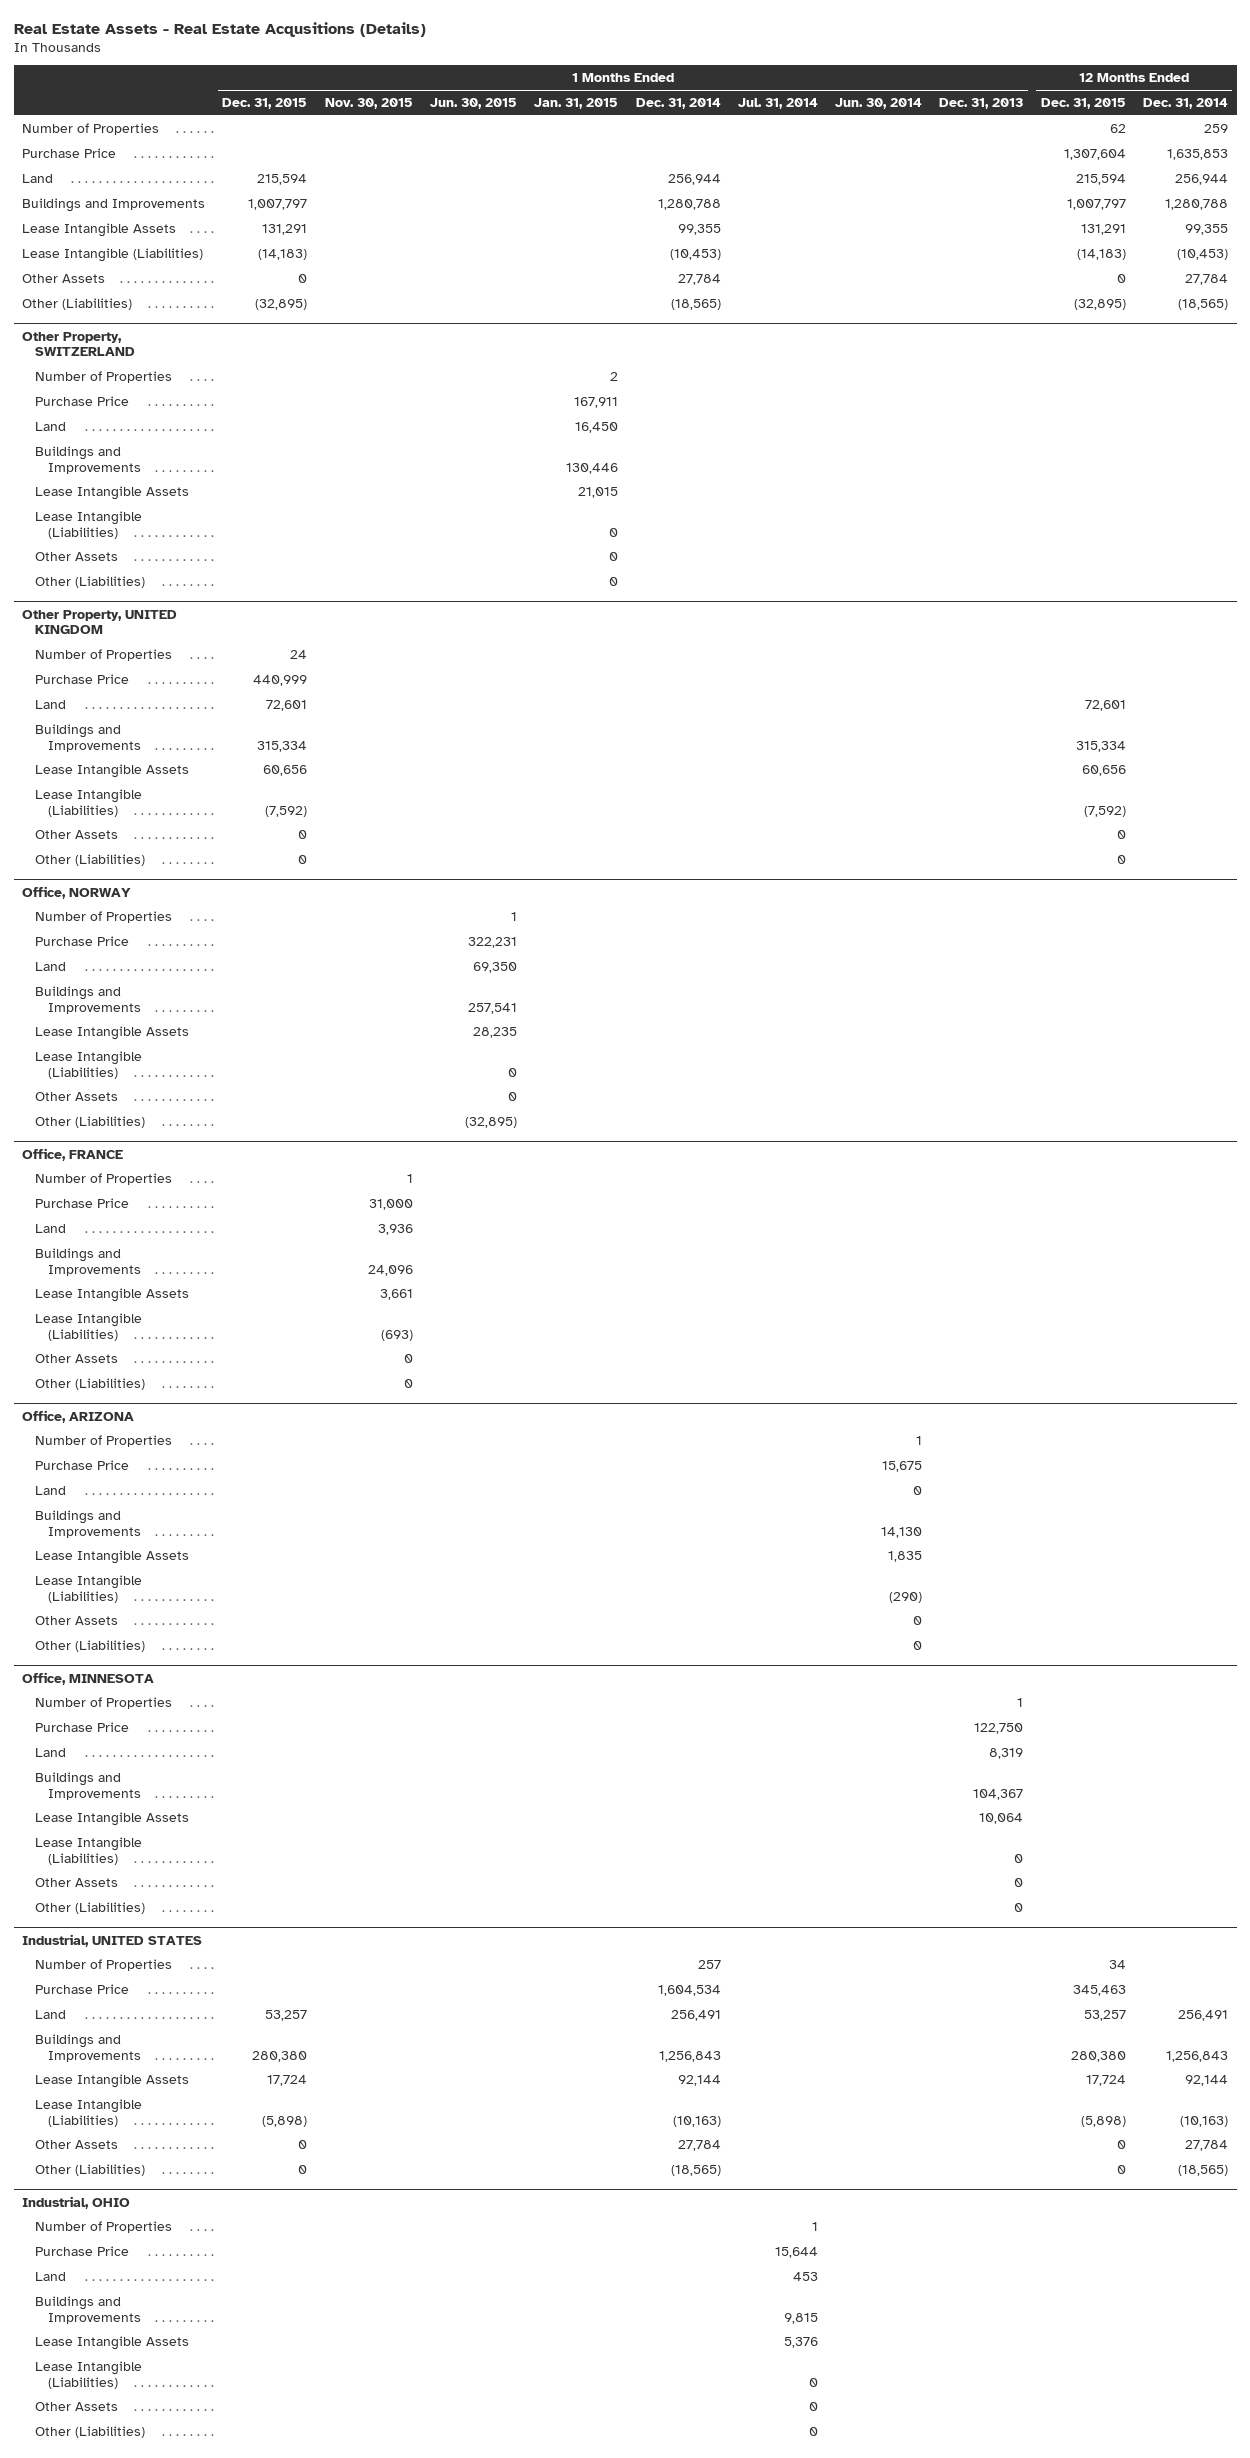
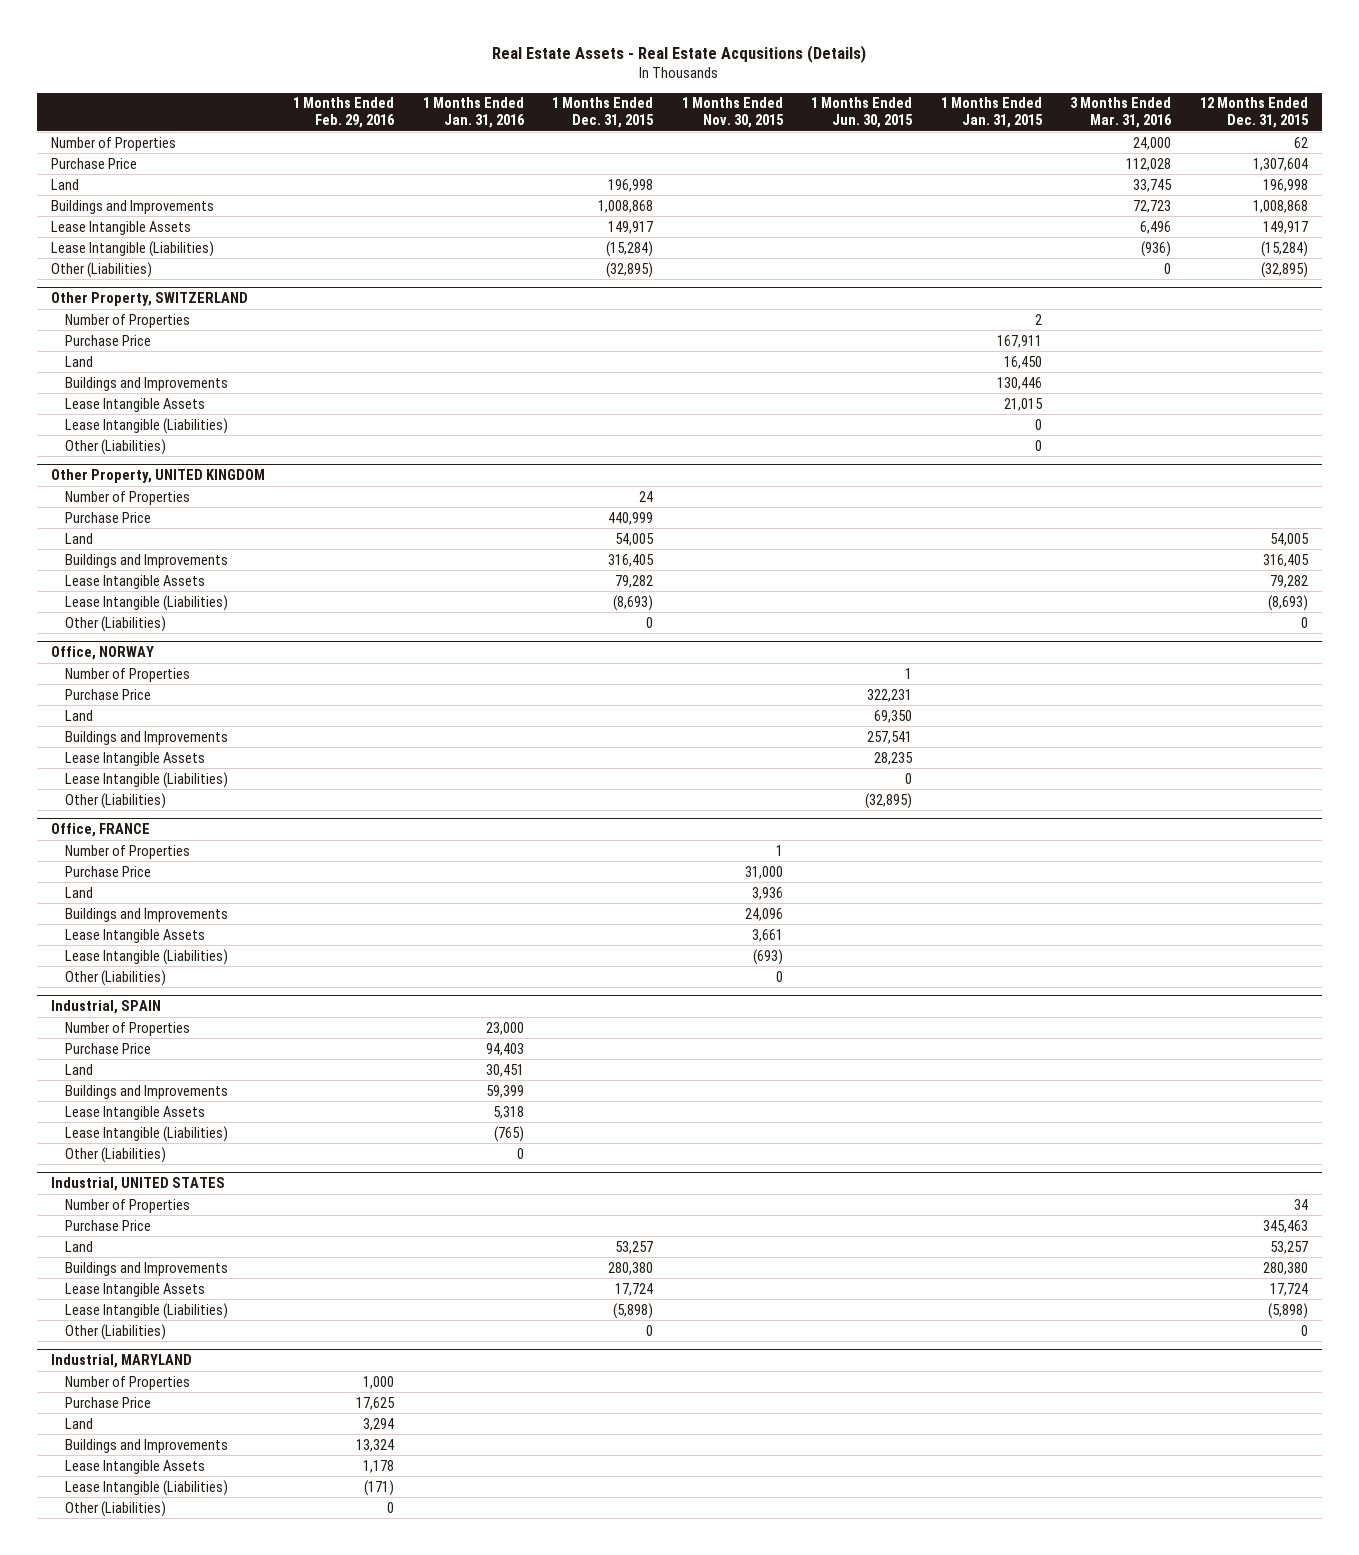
- | 1 Months Ended Dec. 31, 2015 | 1 Months Ended Nov. 30, 2015 | 1 Months Ended Jun. 30, 2015 | 1 Months Ended Jan. 31, 2015 | 1 Months Ended Dec. 31, 2014 | 1 Months Ended Jul. 31, 2014 | 1 Months Ended Jun. 30, 2014 | 1 Months Ended Dec. 31, 2013 | 12 Months Ended Dec. 31, 2015 | 12 Months Ended Dec. 31, 2014
+ | 1 Months Ended Feb. 29, 2016 | 1 Months Ended Jan. 31, 2016 | 1 Months Ended Dec. 31, 2015 | 1 Months Ended Nov. 30, 2015 | 1 Months Ended Jun. 30, 2015 | 1 Months Ended Jan. 31, 2015 | 3 Months Ended Mar. 31, 2016 | 12 Months Ended Dec. 31, 2015
- Land | 215,594 | | | | 256,944 | | | | 215,594 | 256,944
- Buildings and Improvements | 1,007,797 | | | | 1,280,788 | | | | 1,007,797 | 1,280,788
- Lease Intangible Assets | 131,291 | | | | 99,355 | | | | 131,291 | 99,355
- Lease Intangible (Liabilities) | (14,183) | | | | (10,453) | | | | (14,183) | (10,453)
- Other Assets | 0 | | | | 27,784 | | | | 0 | 27,784
+ Land | | | 196,998 | | | | 33,745 | 196,998
+ Buildings and Improvements | | | 1,008,868 | | | | 72,723 | 1,008,868
+ Lease Intangible Assets | | | 149,917 | | | | 6,496 | 149,917
+ Lease Intangible (Liabilities) | | | (15,284) | | | | (936) | (15,284)
@ Other Property, SWITZERLAND
- Other Assets | | | | 0 | | | | | |
@ Other Property, UNITED KINGDOM
- Land | 72,601 | | | | | | | | 72,601 |
- Buildings and Improvements | 315,334 | | | | | | | | 315,334 |
- Lease Intangible Assets | 60,656 | | | | | | | | 60,656 |
- Lease Intangible (Liabilities) | (7,592) | | | | | | | | (7,592) |
- Other Assets | 0 | | | | | | | | 0 |
+ Land | | | 54,005 | | | | | 54,005
+ Buildings and Improvements | | | 316,405 | | | | | 316,405
+ Lease Intangible Assets | | | 79,282 | | | | | 79,282
+ Lease Intangible (Liabilities) | | | (8,693) | | | | | (8,693)
@ Office, NORWAY
- Other Assets | | | 0 | | | | | | |
@ Office, FRANCE
- Other Assets | | 0 | | | | | | | |
- Office, ARIZONA
- Number of Properties | | | | | | | 1 | | |
- Purchase Price | | | | | | | 15,675 | | |
- Land | | | | | | | 0 | | |
- Buildings and Improvements | | | | | | | 14,130 | | |
- Lease Intangible Assets | | | | | | | 1,835 | | |
- Lease Intangible (Liabilities) | | | | | | | (290) | | |
- Other Assets | | | | | | | 0 | | |
- Other (Liabilities) | | | | | | | 0 | | |
- Office, MINNESOTA
- Number of Properties | | | | | | | | 1 | |
- Purchase Price | | | | | | | | 122,750 | |
- Land | | | | | | | | 8,319 | |
- Buildings and Improvements | | | | | | | | 104,367 | |
- Lease Intangible Assets | | | | | | | | 10,064 | |
- Lease Intangible (Liabilities) | | | | | | | | 0 | |
- Other Assets | | | | | | | | 0 | |
- Other (Liabilities) | | | | | | | | 0 | |
+ Industrial, SPAIN
+ Number of Properties | | 23,000 | | | | | |
+ Purchase Price | | 94,403 | | | | | |
+ Land | | 30,451 | | | | | |
+ Buildings and Improvements | | 59,399 | | | | | |
+ Lease Intangible Assets | | 5,318 | | | | | |
+ Lease Intangible (Liabilities) | | (765) | | | | | |
+ Other (Liabilities) | | 0 | | | | | |
@ Industrial, UNITED STATES
- Other Assets | 0 | | | | 27,784 | | | | 0 | 27,784
- Industrial, OHIO
- Number of Properties | | | | | | 1 | | | |
- Purchase Price | | | | | | 15,644 | | | |
- Land | | | | | | 453 | | | |
- Buildings and Improvements | | | | | | 9,815 | | | |
- Lease Intangible Assets | | | | | | 5,376 | | | |
- Lease Intangible (Liabilities) | | | | | | 0 | | | |
- Other Assets | | | | | | 0 | | | |
- Other (Liabilities) | | | | | | 0 | | | |
+ Industrial, MARYLAND
+ Number of Properties | 1,000 | | | | | | |
+ Purchase Price | 17,625 | | | | | | |
+ Land | 3,294 | | | | | | |
+ Buildings and Improvements | 13,324 | | | | | | |
+ Lease Intangible Assets | 1,178 | | | | | | |
+ Lease Intangible (Liabilities) | (171) | | | | | | |
+ Other (Liabilities) | 0 | | | | | | |

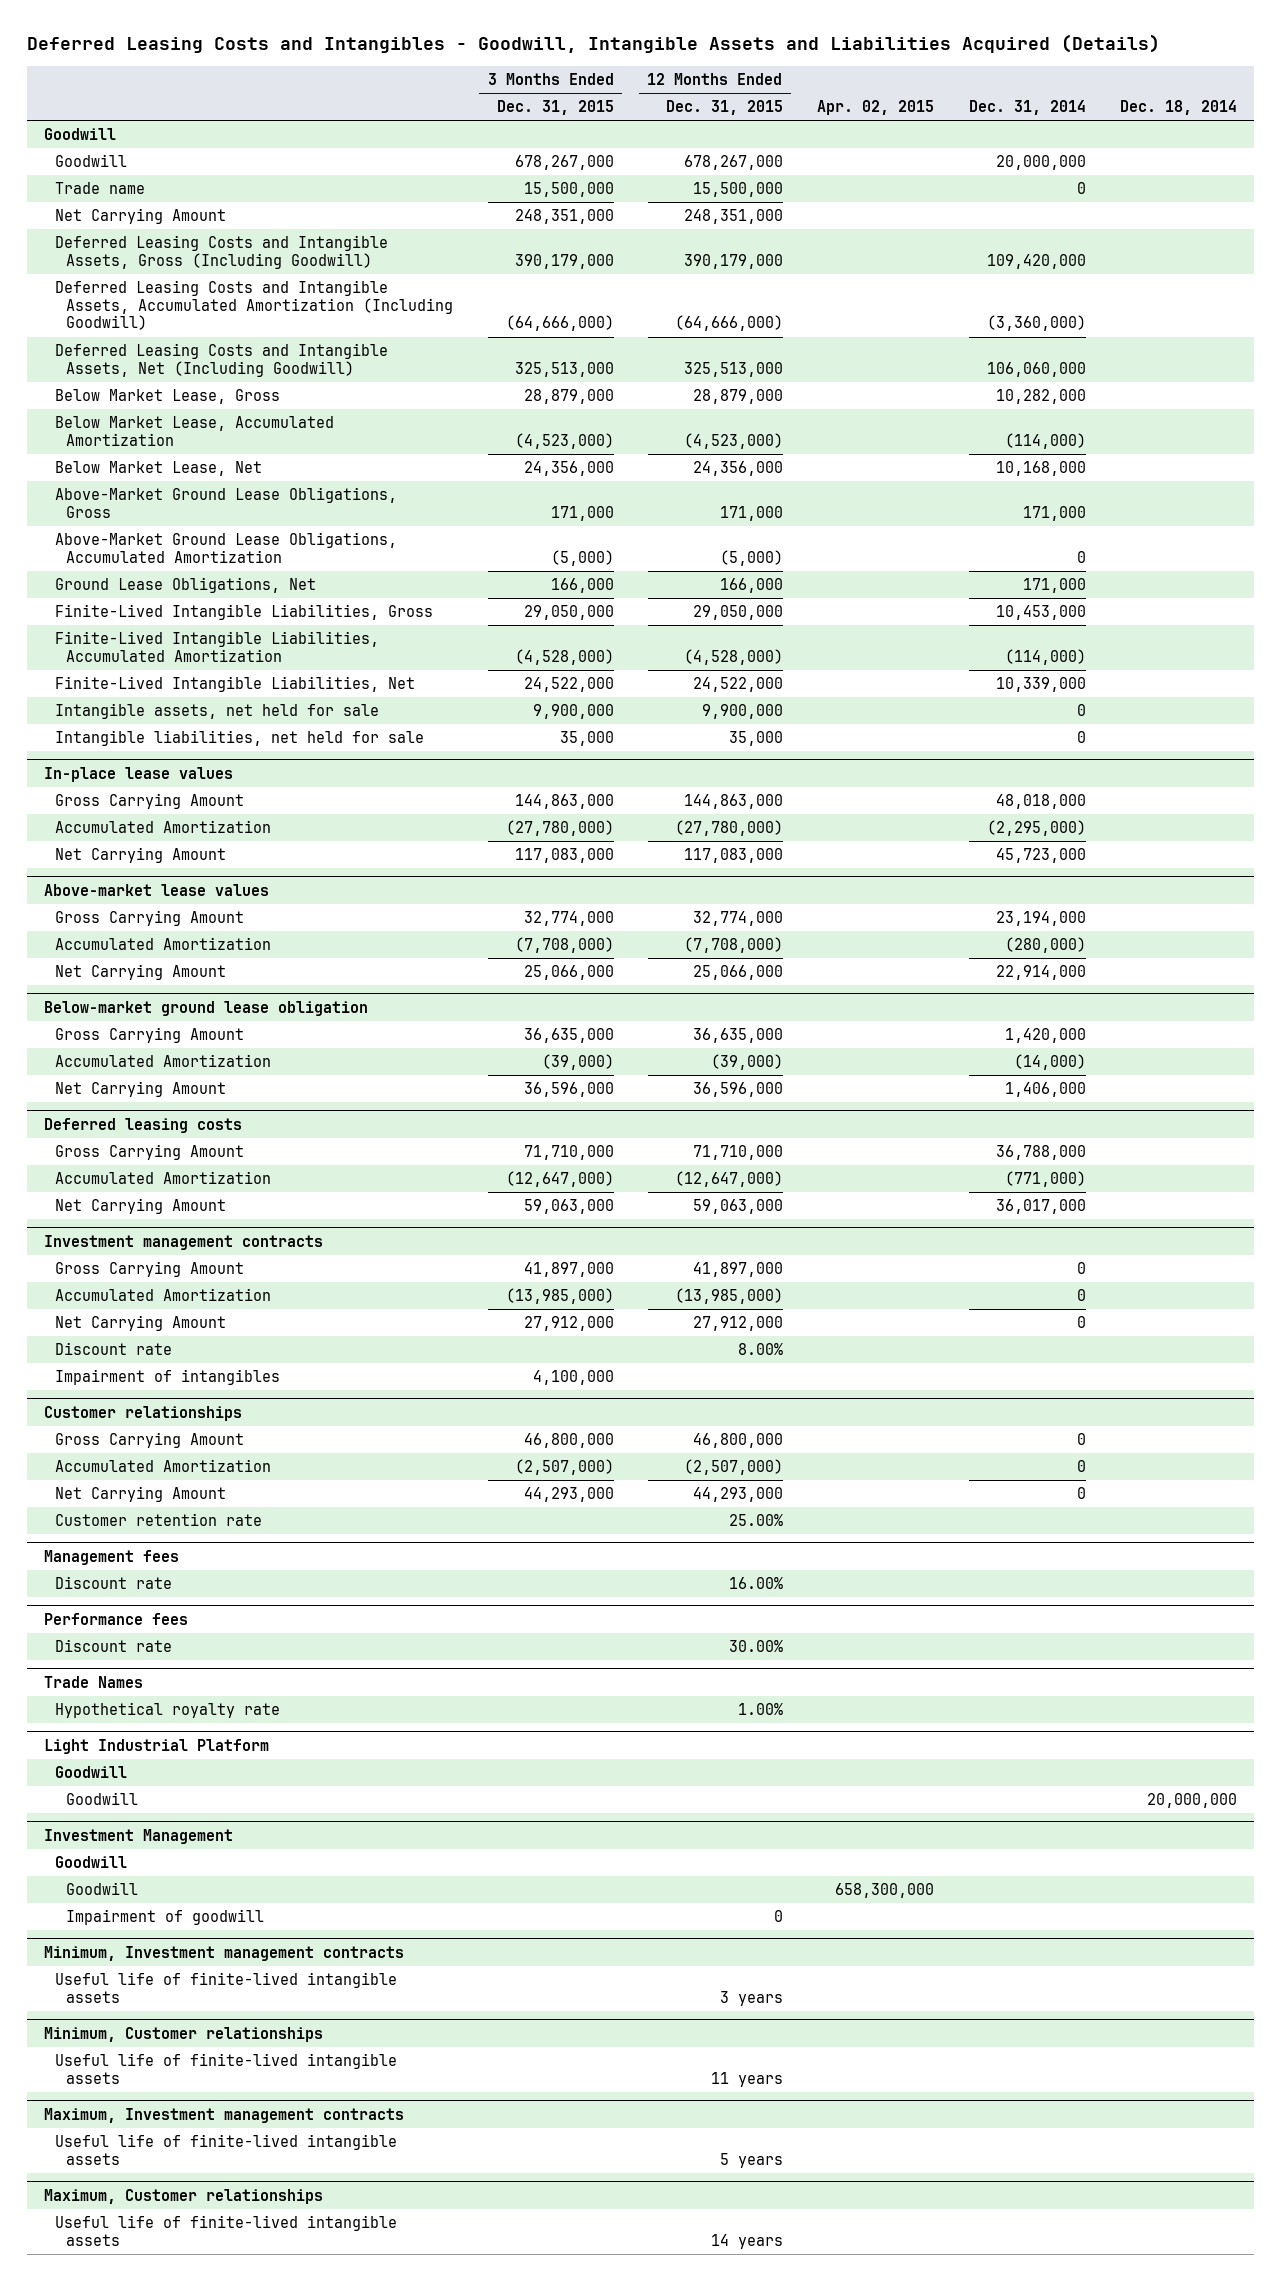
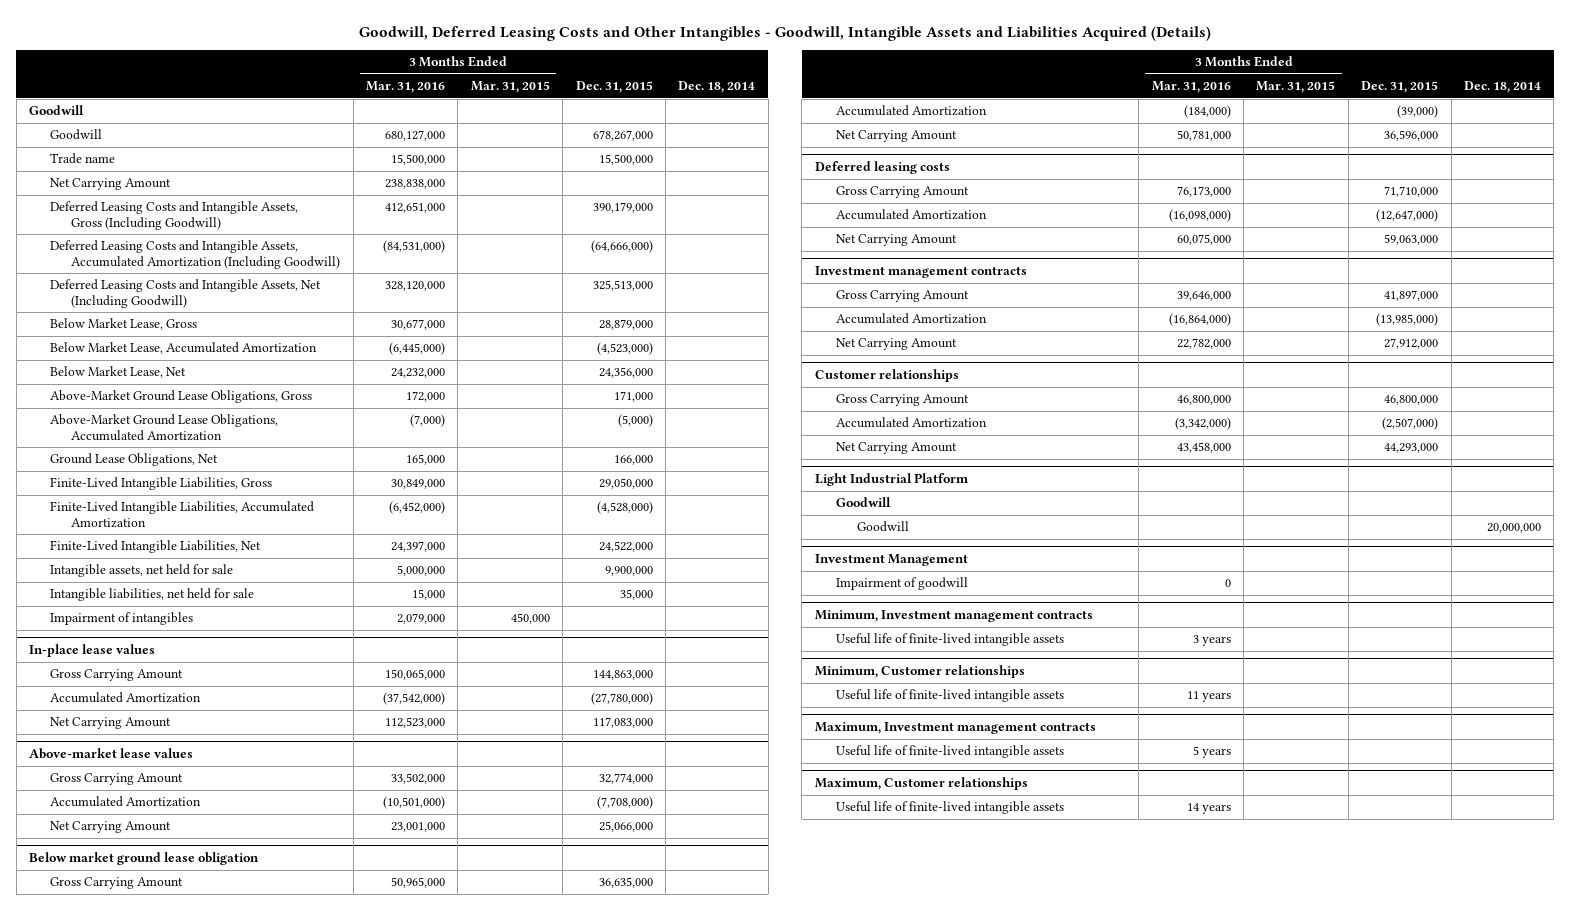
- Deferred Leasing Costs and Intangibles - Goodwill, Intangible Assets and Liabilities Acquired (Details)
+ Goodwill, Deferred Leasing Costs and Other Intangibles - Goodwill, Intangible Assets and Liabilities Acquired (Details)
- | 3 Months Ended Dec. 31, 2015 | 12 Months Ended Dec. 31, 2015 | Apr. 02, 2015 | Dec. 31, 2014 | Dec. 18, 2014
+ | 3 Months Ended Mar. 31, 2016 | 3 Months Ended Mar. 31, 2015 | Dec. 31, 2015 | Dec. 18, 2014
+ Impairment of intangibles | 2,079,000 | 450,000 | |
- Below-market ground lease obligation
+ Below market ground lease obligation
@ Investment management contracts
- Discount rate | | 8.00% | | |
- Impairment of intangibles | 4,100,000 | | | |
@ Customer relationships
- Customer retention rate | | 25.00% | | |
- Management fees
- Discount rate | | 16.00% | | |
- Performance fees
- Discount rate | | 30.00% | | |
- Trade Names
- Hypothetical royalty rate | | 1.00% | | |
@ Investment Management
- Goodwill
- Goodwill | | | 658,300,000 | |

